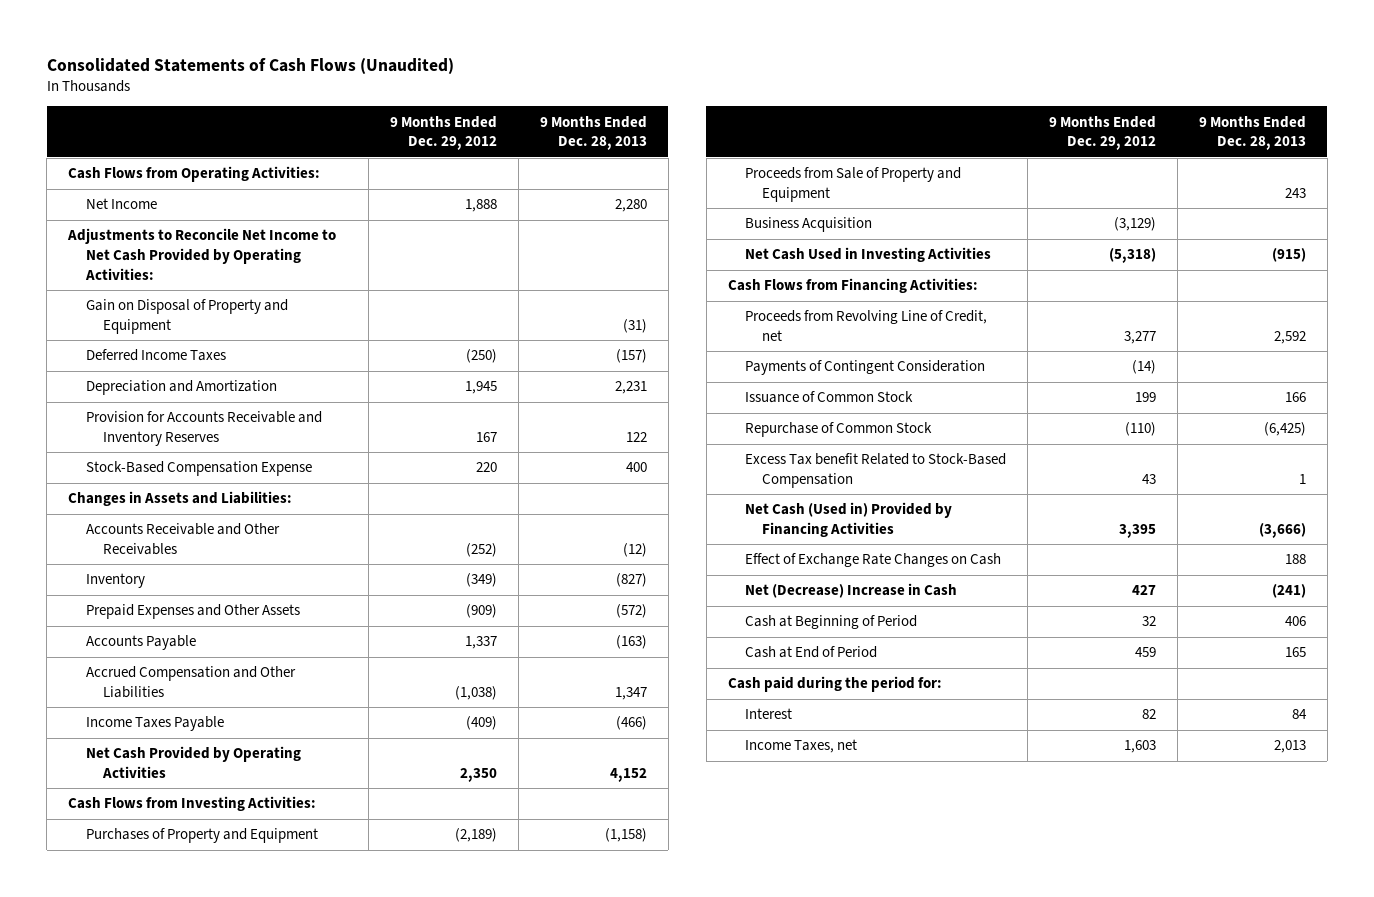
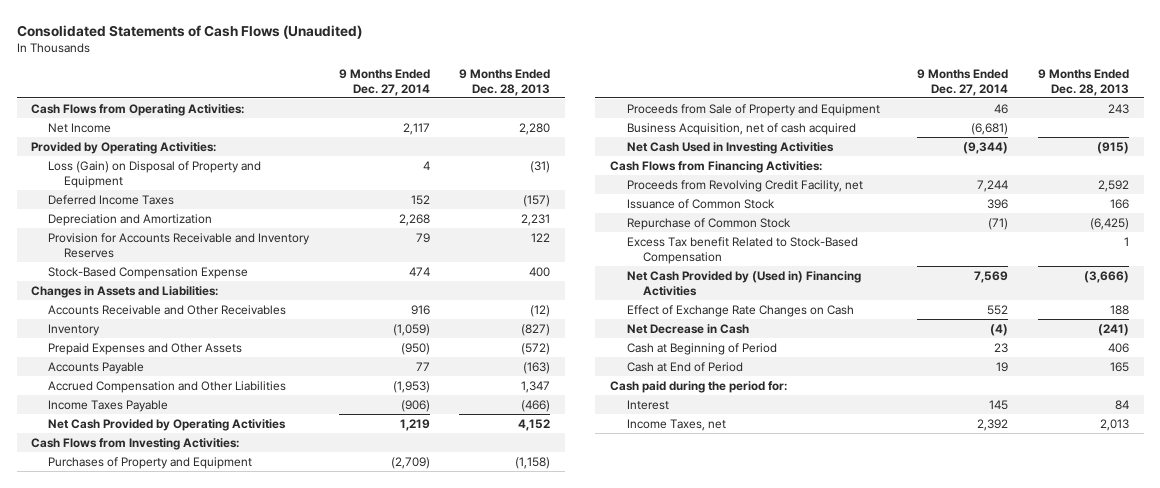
- | 9 Months Ended Dec. 29, 2012 | 9 Months Ended Dec. 28, 2013
+ | 9 Months Ended Dec. 27, 2014 | 9 Months Ended Dec. 28, 2013
- Adjustments to Reconcile Net Income to Net Cash Provided by Operating Activities:
- Gain on Disposal of Property and Equipment | | (31)
+ Provided by Operating Activities:
+ Loss (Gain) on Disposal of Property and Equipment | 4 | (31)
- Business Acquisition | (3,129) |
+ Business Acquisition, net of cash acquired | (6,681) |
- Proceeds from Revolving Line of Credit, net | 3,277 | 2,592
- Payments of Contingent Consideration | (14) |
+ Proceeds from Revolving Credit Facility, net | 7,244 | 2,592
- Net Cash (Used in) Provided by Financing Activities | 3,395 | (3,666)
+ Net Cash Provided by (Used in) Financing Activities | 7,569 | (3,666)
- Net (Decrease) Increase in Cash | 427 | (241)
+ Net Decrease in Cash | (4) | (241)

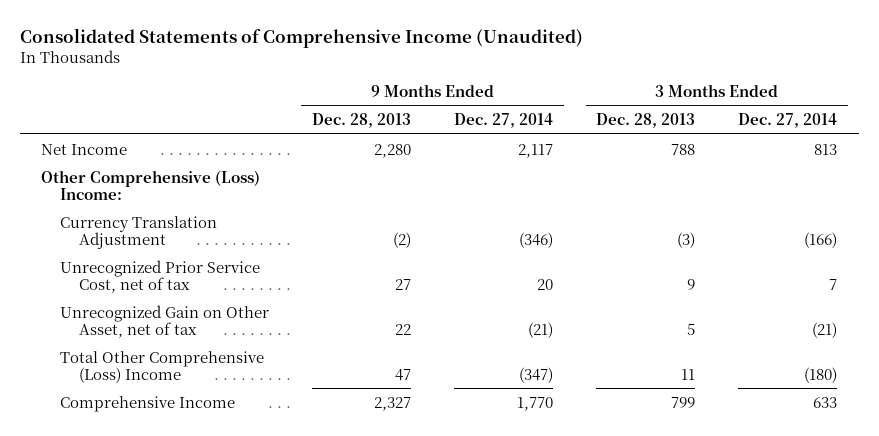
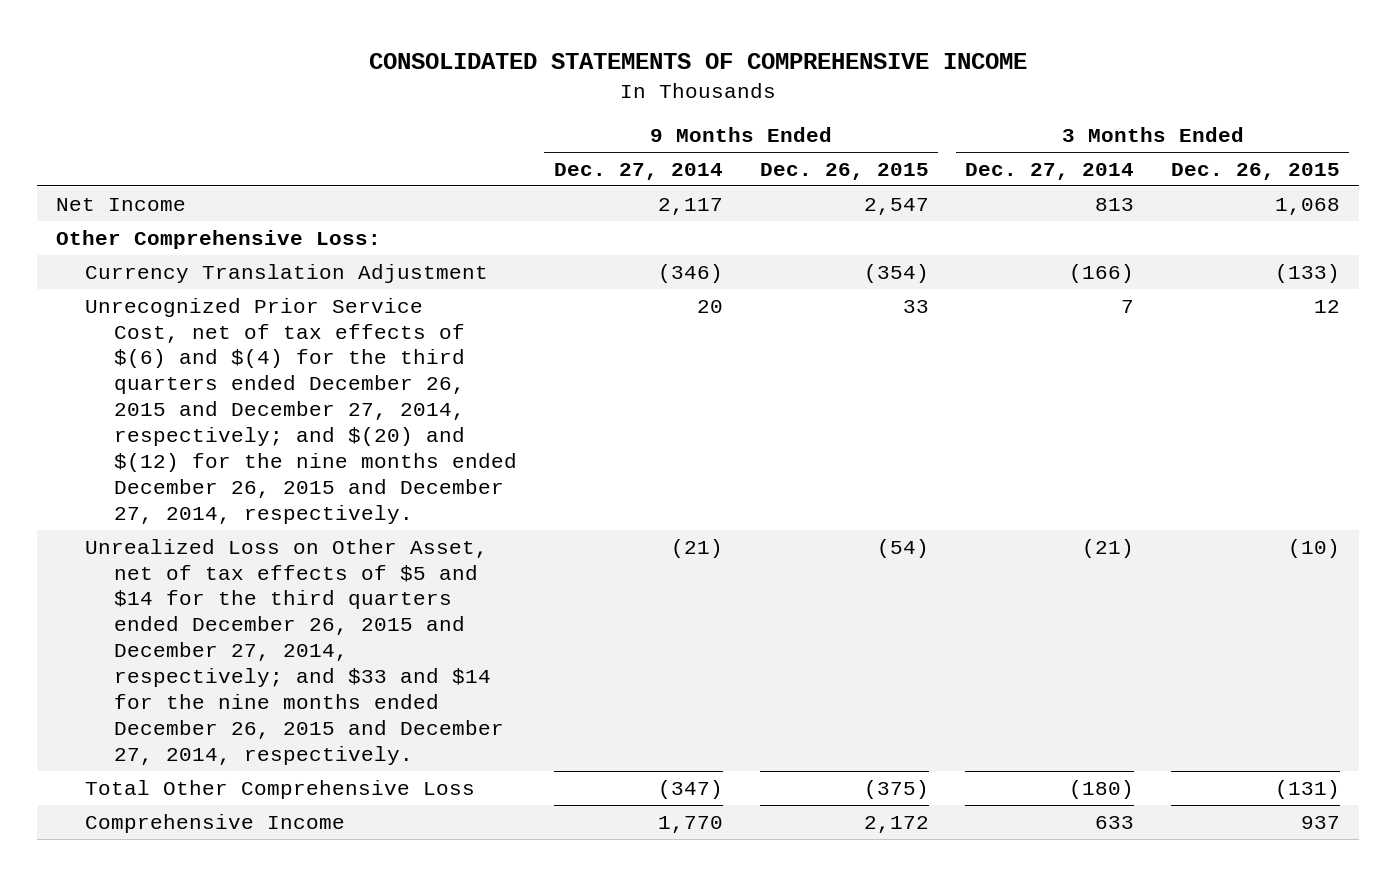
- Consolidated Statements of Comprehensive Income (Unaudited)
+ CONSOLIDATED STATEMENTS OF COMPREHENSIVE INCOME
- | 9 Months Ended Dec. 28, 2013 | 9 Months Ended Dec. 27, 2014 | 3 Months Ended Dec. 28, 2013 | 3 Months Ended Dec. 27, 2014
+ | 9 Months Ended Dec. 27, 2014 | 9 Months Ended Dec. 26, 2015 | 3 Months Ended Dec. 27, 2014 | 3 Months Ended Dec. 26, 2015
- Other Comprehensive (Loss) Income:
+ Other Comprehensive Loss:
- Unrecognized Prior Service Cost, net of tax | 27 | 20 | 9 | 7
- Unrecognized Gain on Other Asset, net of tax | 22 | (21) | 5 | (21)
- Total Other Comprehensive (Loss) Income | 47 | (347) | 11 | (180)
+ Unrecognized Prior Service Cost, net of tax effects of $(6) and $(4) for the third quarters ended December 26, 2015 and December 27, 2014, respectively; and $(20) and $(12) for the nine months ended December 26, 2015 and December 27, 2014, respectively. | 20 | 33 | 7 | 12
+ Unrealized Loss on Other Asset, net of tax effects of $5 and $14 for the third quarters ended December 26, 2015 and December 27, 2014, respectively; and $33 and $14 for the nine months ended December 26, 2015 and December 27, 2014, respectively. | (21) | (54) | (21) | (10)
+ Total Other Comprehensive Loss | (347) | (375) | (180) | (131)

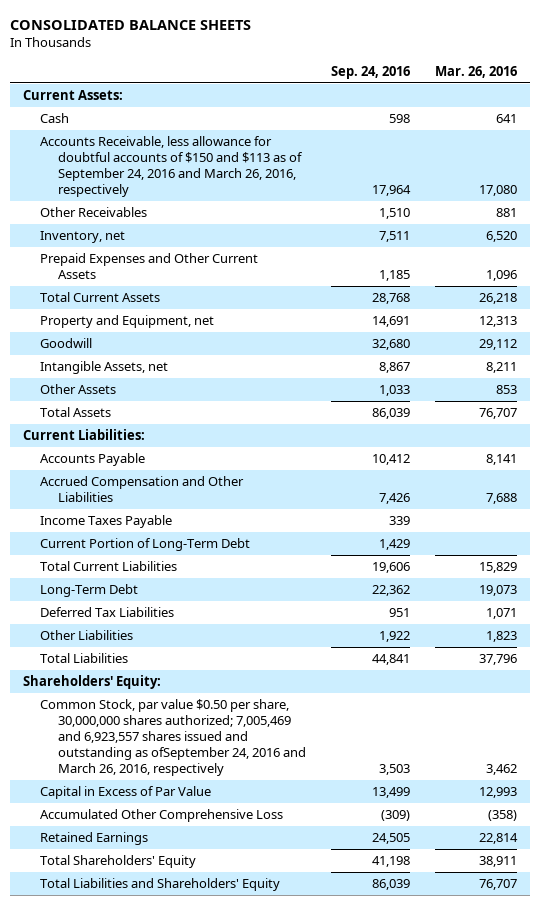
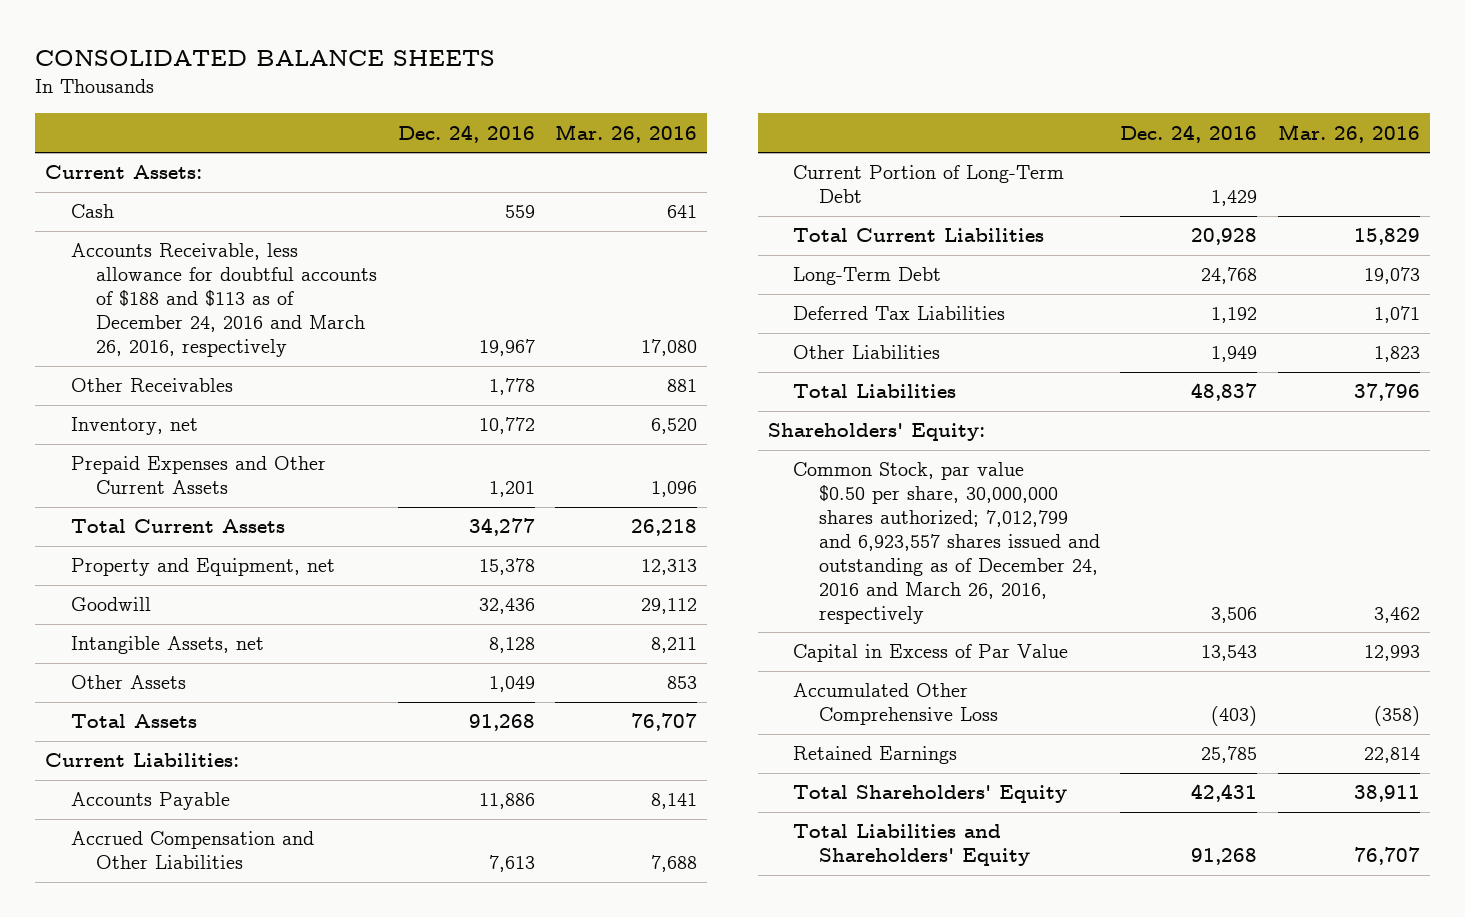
- | Sep. 24, 2016 | Mar. 26, 2016
+ | Dec. 24, 2016 | Mar. 26, 2016
- Accounts Receivable, less allowance for doubtful accounts of $150 and $113 as of September 24, 2016 and March 26, 2016, respectively | 17,964 | 17,080
+ Accounts Receivable, less allowance for doubtful accounts of $188 and $113 as of December 24, 2016 and March 26, 2016, respectively | 19,967 | 17,080
- Income Taxes Payable | 339 |
- Common Stock, par value $0.50 per share, 30,000,000 shares authorized; 7,005,469 and 6,923,557 shares issued and outstanding as ofSeptember 24, 2016 and March 26, 2016, respectively | 3,503 | 3,462
+ Common Stock, par value $0.50 per share, 30,000,000 shares authorized; 7,012,799 and 6,923,557 shares issued and outstanding as of December 24, 2016 and March 26, 2016, respectively | 3,506 | 3,462

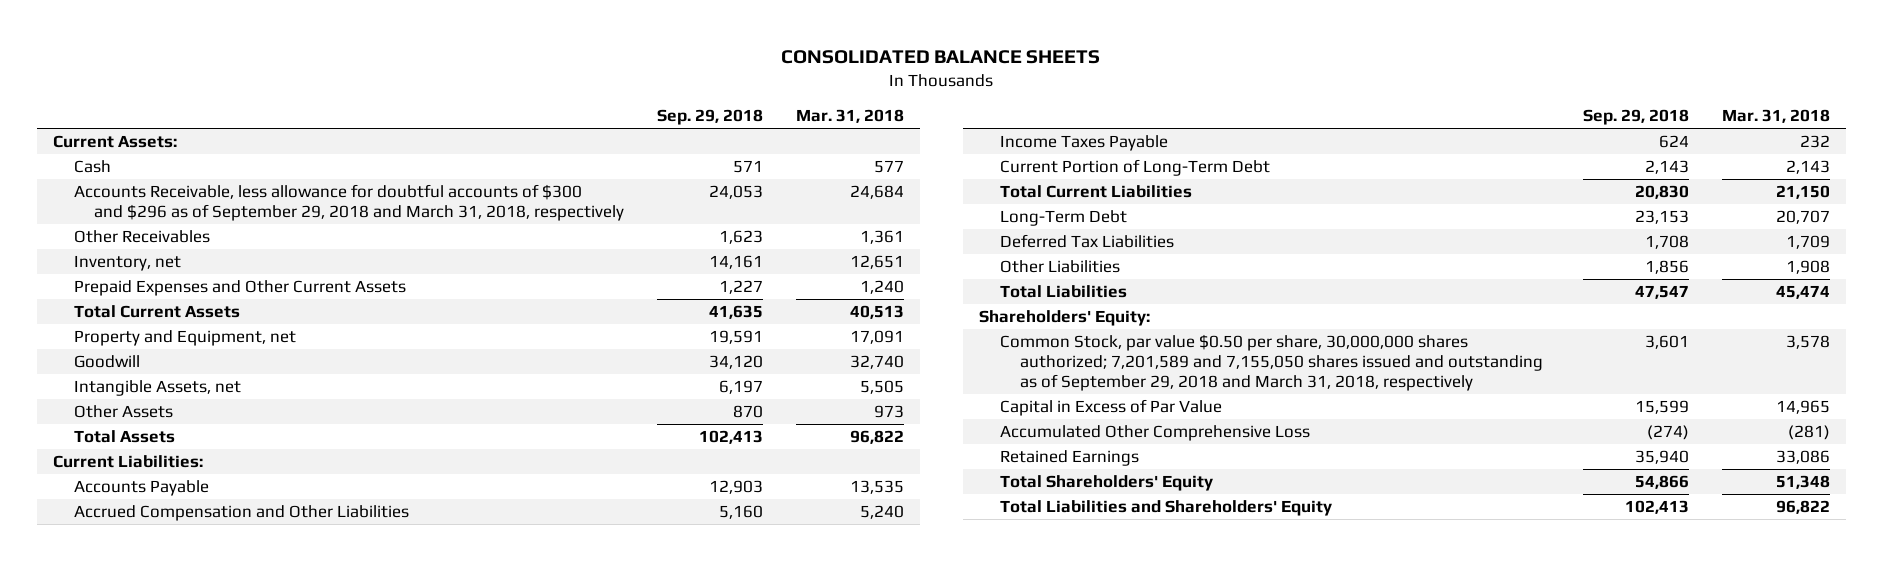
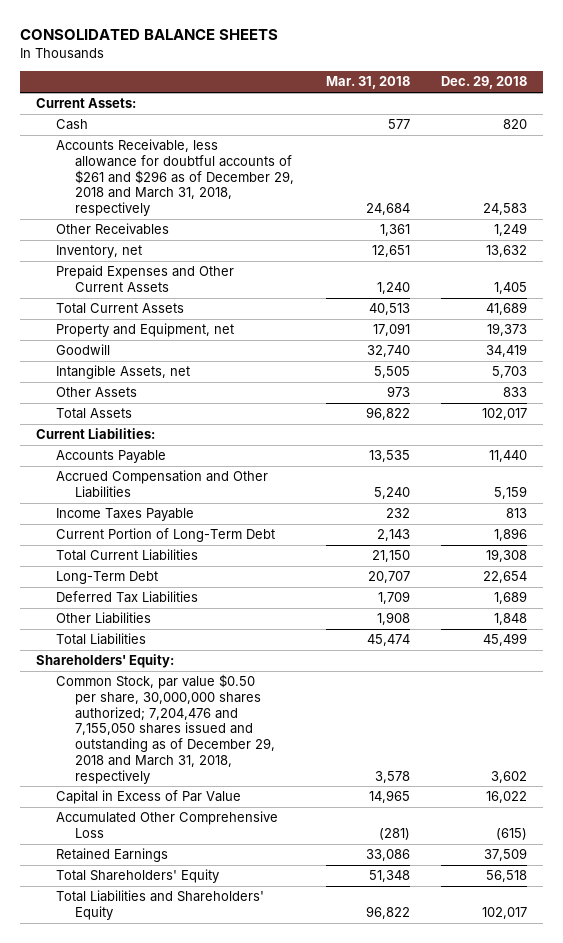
- | Sep. 29, 2018 | Mar. 31, 2018
+ | Mar. 31, 2018 | Dec. 29, 2018
- Accounts Receivable, less allowance for doubtful accounts of $300 and $296 as of September 29, 2018 and March 31, 2018, respectively | 24,053 | 24,684
+ Accounts Receivable, less allowance for doubtful accounts of $261 and $296 as of December 29, 2018 and March 31, 2018, respectively | 24,684 | 24,583
- Common Stock, par value $0.50 per share, 30,000,000 shares authorized; 7,201,589 and 7,155,050 shares issued and outstanding as of September 29, 2018 and March 31, 2018, respectively | 3,601 | 3,578
+ Common Stock, par value $0.50 per share, 30,000,000 shares authorized; 7,204,476 and 7,155,050 shares issued and outstanding as of December 29, 2018 and March 31, 2018, respectively | 3,578 | 3,602

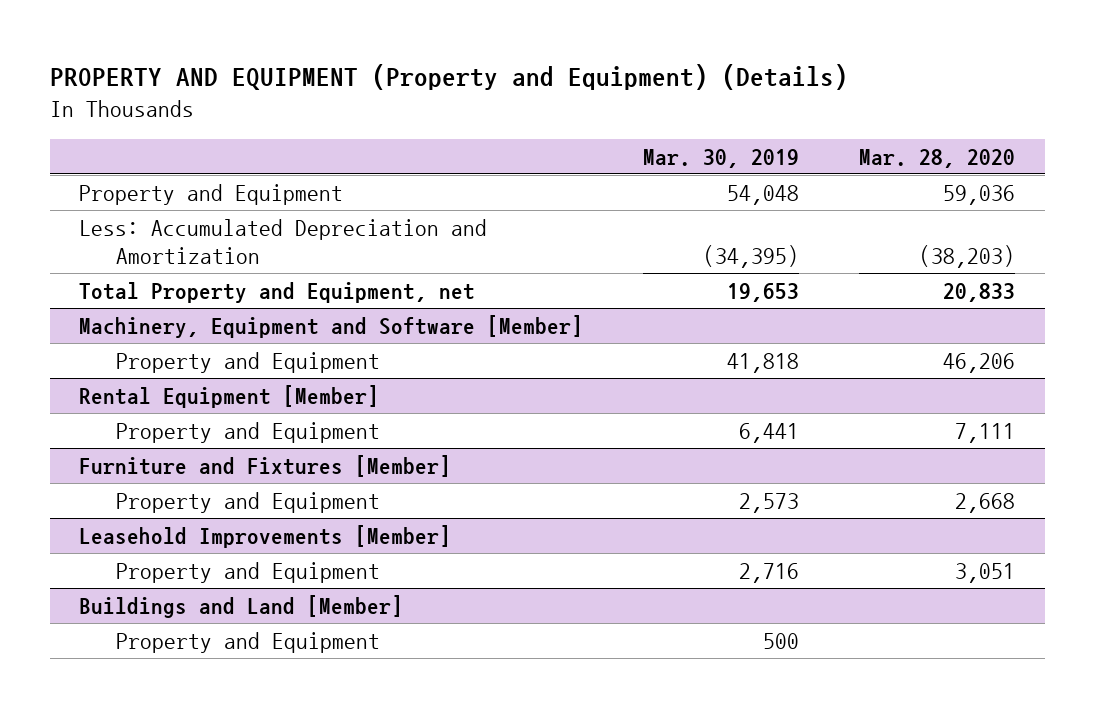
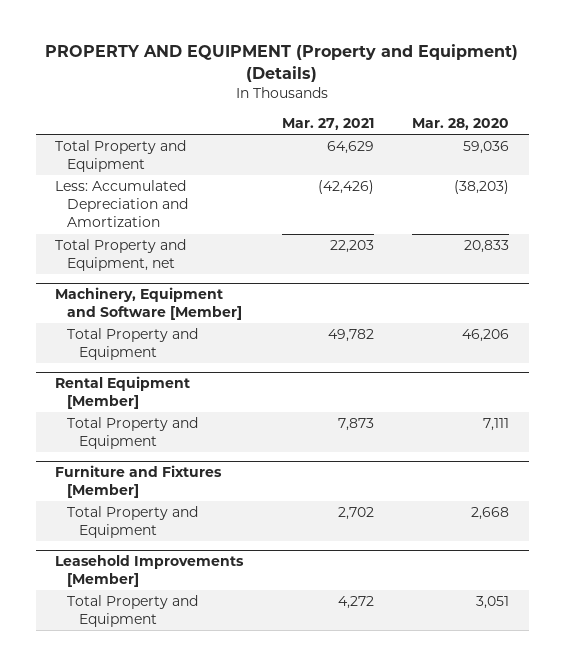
- | Mar. 30, 2019 | Mar. 28, 2020
+ | Mar. 27, 2021 | Mar. 28, 2020
- Property and Equipment | 54,048 | 59,036
+ Total Property and Equipment | 64,629 | 59,036
@ Machinery, Equipment and Software [Member]
- Property and Equipment | 41,818 | 46,206
+ Total Property and Equipment | 49,782 | 46,206
@ Rental Equipment [Member]
- Property and Equipment | 6,441 | 7,111
+ Total Property and Equipment | 7,873 | 7,111
@ Furniture and Fixtures [Member]
- Property and Equipment | 2,573 | 2,668
+ Total Property and Equipment | 2,702 | 2,668
@ Leasehold Improvements [Member]
- Property and Equipment | 2,716 | 3,051
- Buildings and Land [Member]
- Property and Equipment | 500 |
@ Leasehold Improvements [Member]
+ Total Property and Equipment | 4,272 | 3,051

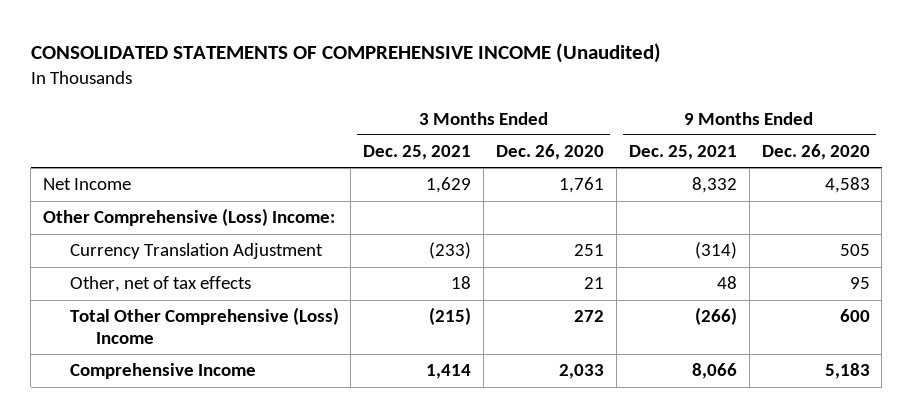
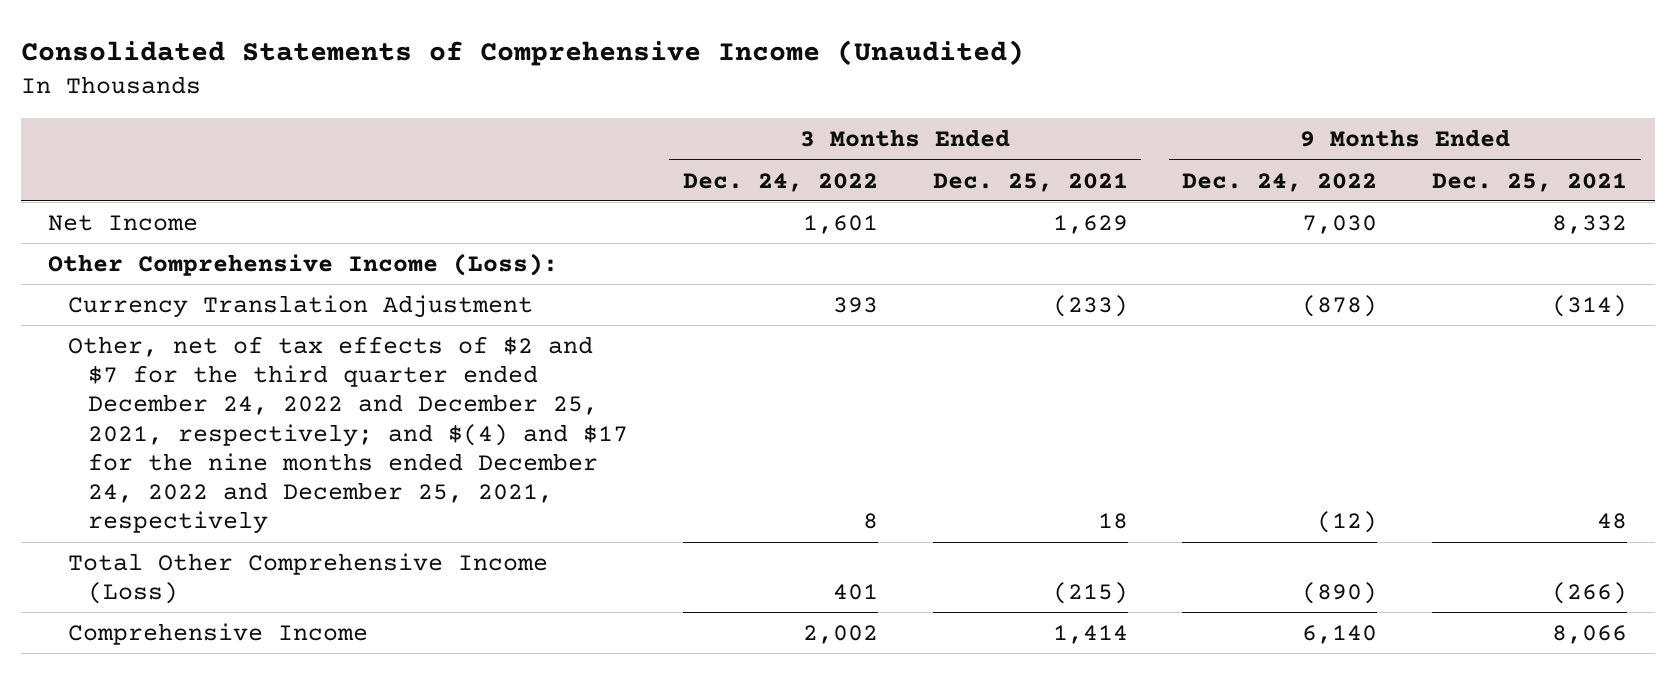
- CONSOLIDATED STATEMENTS OF COMPREHENSIVE INCOME (Unaudited)
+ Consolidated Statements of Comprehensive Income (Unaudited)
- | 3 Months Ended Dec. 25, 2021 | 3 Months Ended Dec. 26, 2020 | 9 Months Ended Dec. 25, 2021 | 9 Months Ended Dec. 26, 2020
+ | 3 Months Ended Dec. 24, 2022 | 3 Months Ended Dec. 25, 2021 | 9 Months Ended Dec. 24, 2022 | 9 Months Ended Dec. 25, 2021
- Other Comprehensive (Loss) Income:
+ Other Comprehensive Income (Loss):
- Other, net of tax effects | 18 | 21 | 48 | 95
- Total Other Comprehensive (Loss) Income | (215) | 272 | (266) | 600
+ Other, net of tax effects of $2 and $7 for the third quarter ended December 24, 2022 and December 25, 2021, respectively; and $(4) and $17 for the nine months ended December 24, 2022 and December 25, 2021, respectively | 8 | 18 | (12) | 48
+ Total Other Comprehensive Income (Loss) | 401 | (215) | (890) | (266)

